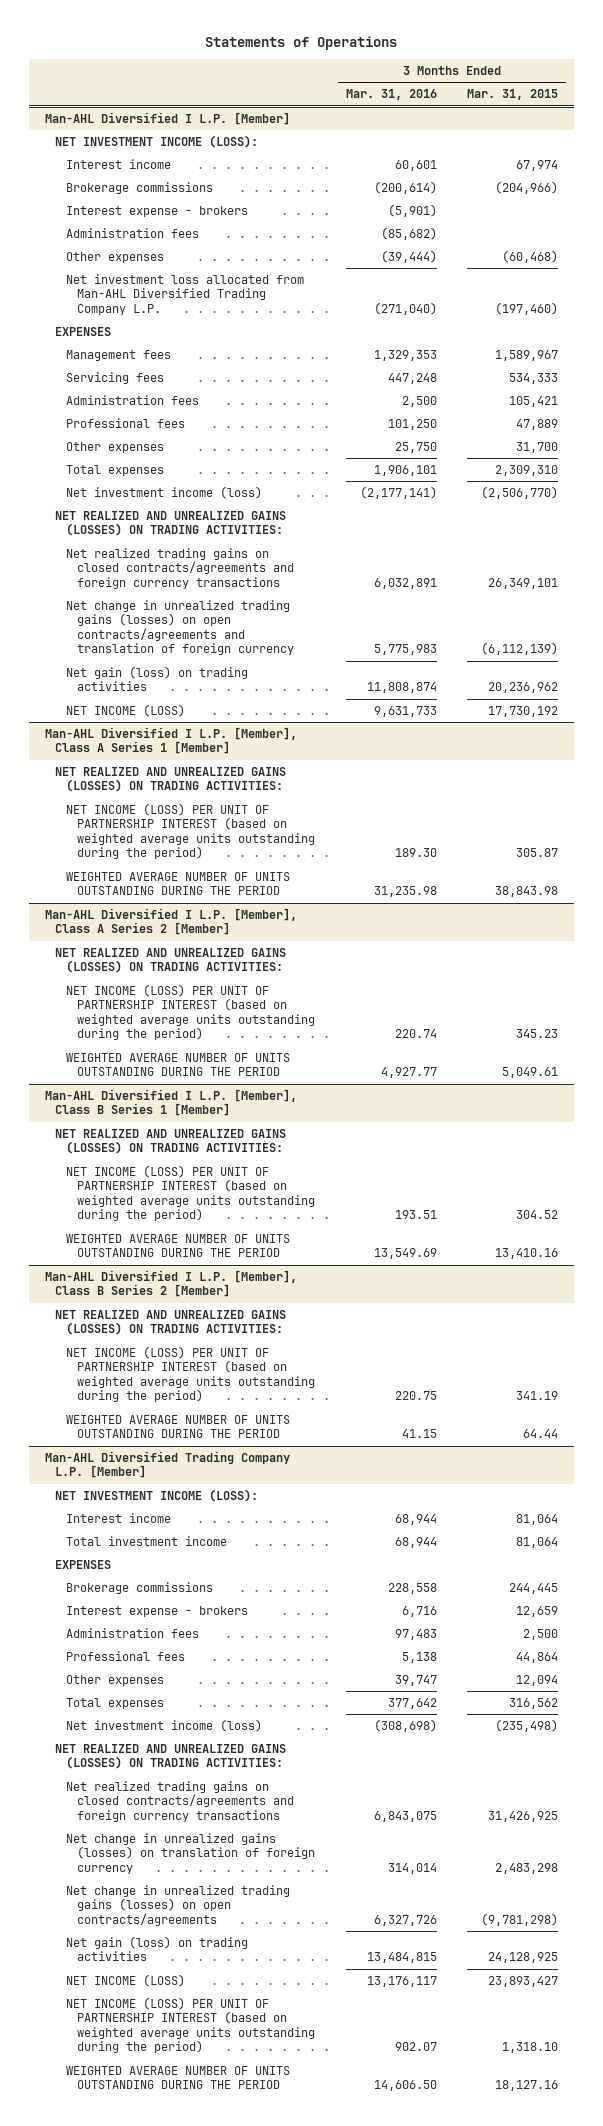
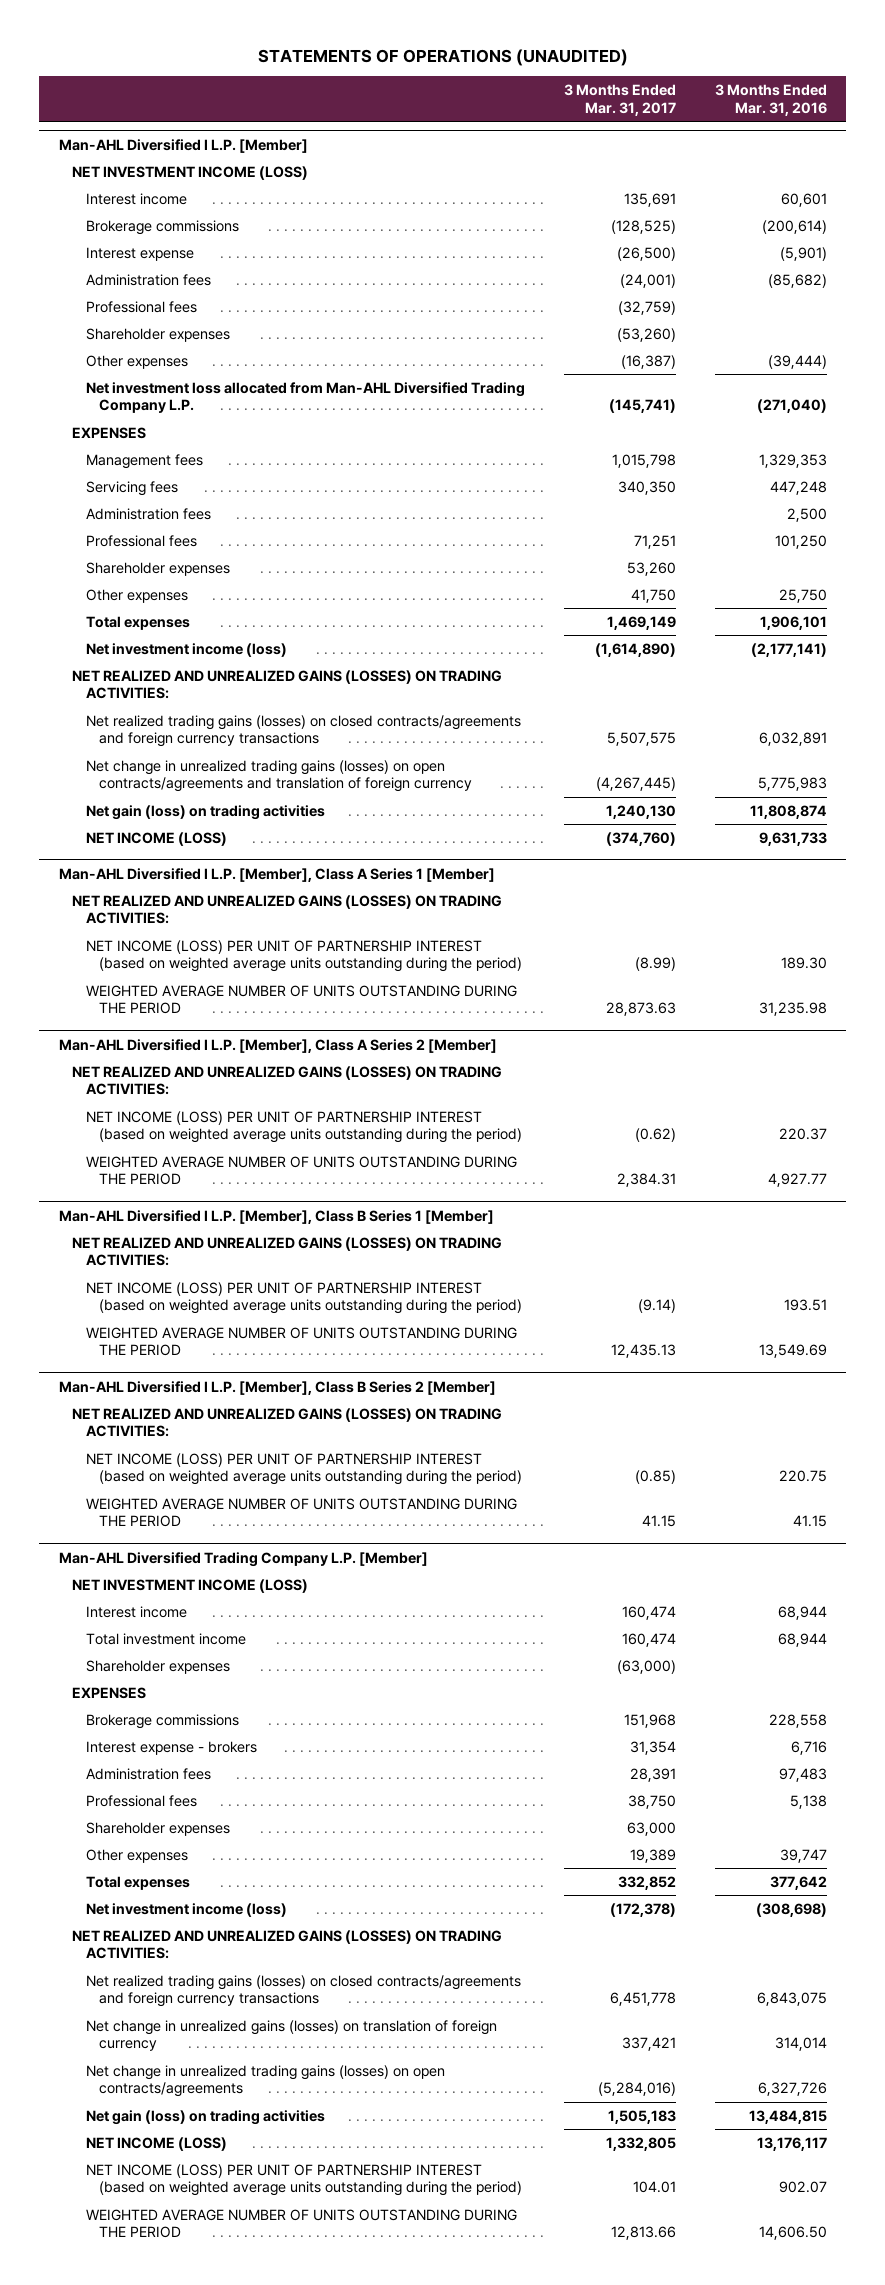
- Statements of Operations
+ STATEMENTS OF OPERATIONS (UNAUDITED)
- | 3 Months Ended Mar. 31, 2016 | 3 Months Ended Mar. 31, 2015
+ | 3 Months Ended Mar. 31, 2017 | 3 Months Ended Mar. 31, 2016
@ Man-AHL Diversified I L.P. [Member]
- NET INVESTMENT INCOME (LOSS):
+ NET INVESTMENT INCOME (LOSS)
- Interest expense - brokers | (5,901) |
+ Interest expense | (26,500) | (5,901)
+ Professional fees | (32,759) |
+ Shareholder expenses | (53,260) |
+ Shareholder expenses | 53,260 |
- Net realized trading gains on closed contracts/agreements and foreign currency transactions | 6,032,891 | 26,349,101
+ Net realized trading gains (losses) on closed contracts/agreements and foreign currency transactions | 5,507,575 | 6,032,891
@ Man-AHL Diversified I L.P. [Member], Class A Series 2 [Member]
- NET INCOME (LOSS) PER UNIT OF PARTNERSHIP INTEREST (based on weighted average units outstanding during the period) | 220.74 | 345.23
+ NET INCOME (LOSS) PER UNIT OF PARTNERSHIP INTEREST (based on weighted average units outstanding during the period) | (0.62) | 220.37
@ Man-AHL Diversified Trading Company L.P. [Member]
- NET INVESTMENT INCOME (LOSS):
+ NET INVESTMENT INCOME (LOSS)
+ Shareholder expenses | (63,000) |
+ Shareholder expenses | 63,000 |
- Net realized trading gains on closed contracts/agreements and foreign currency transactions | 6,843,075 | 31,426,925
+ Net realized trading gains (losses) on closed contracts/agreements and foreign currency transactions | 6,451,778 | 6,843,075

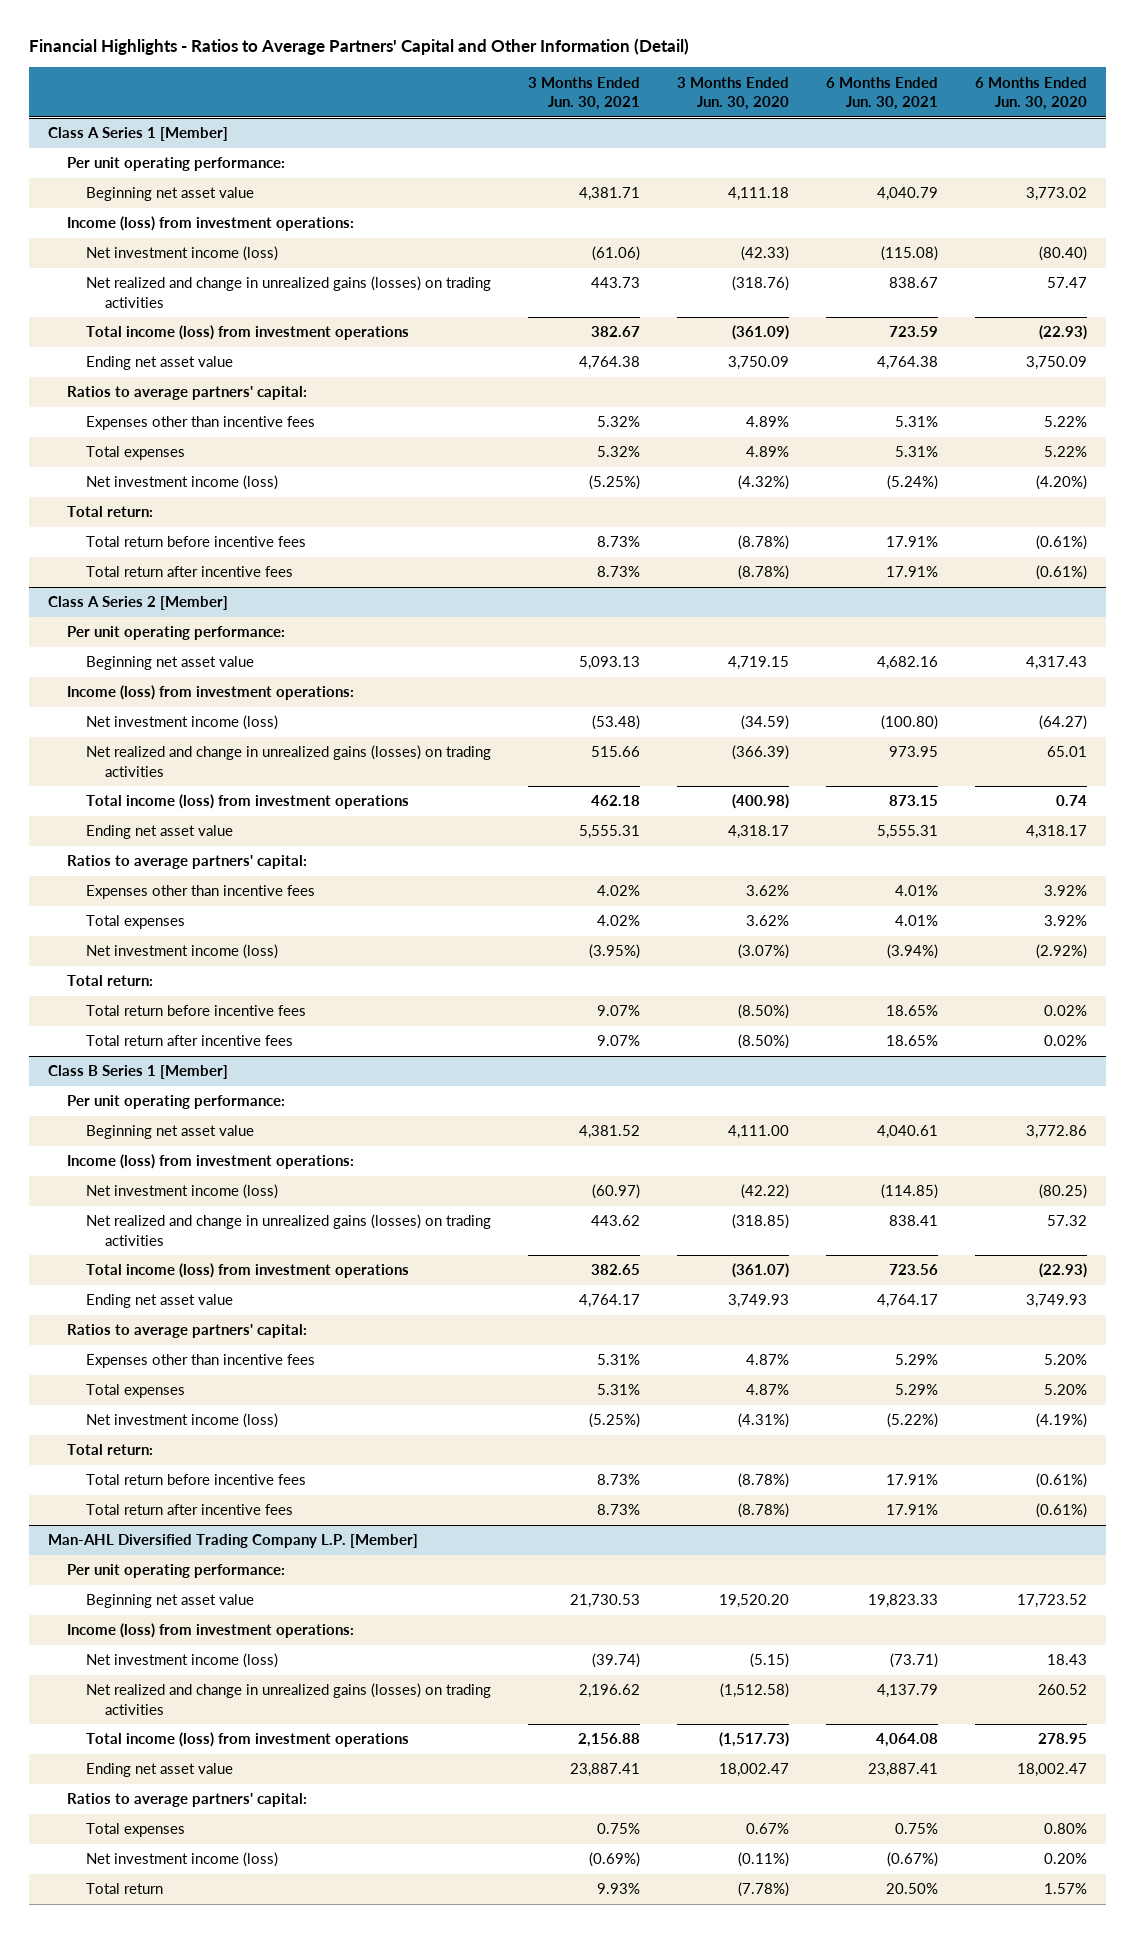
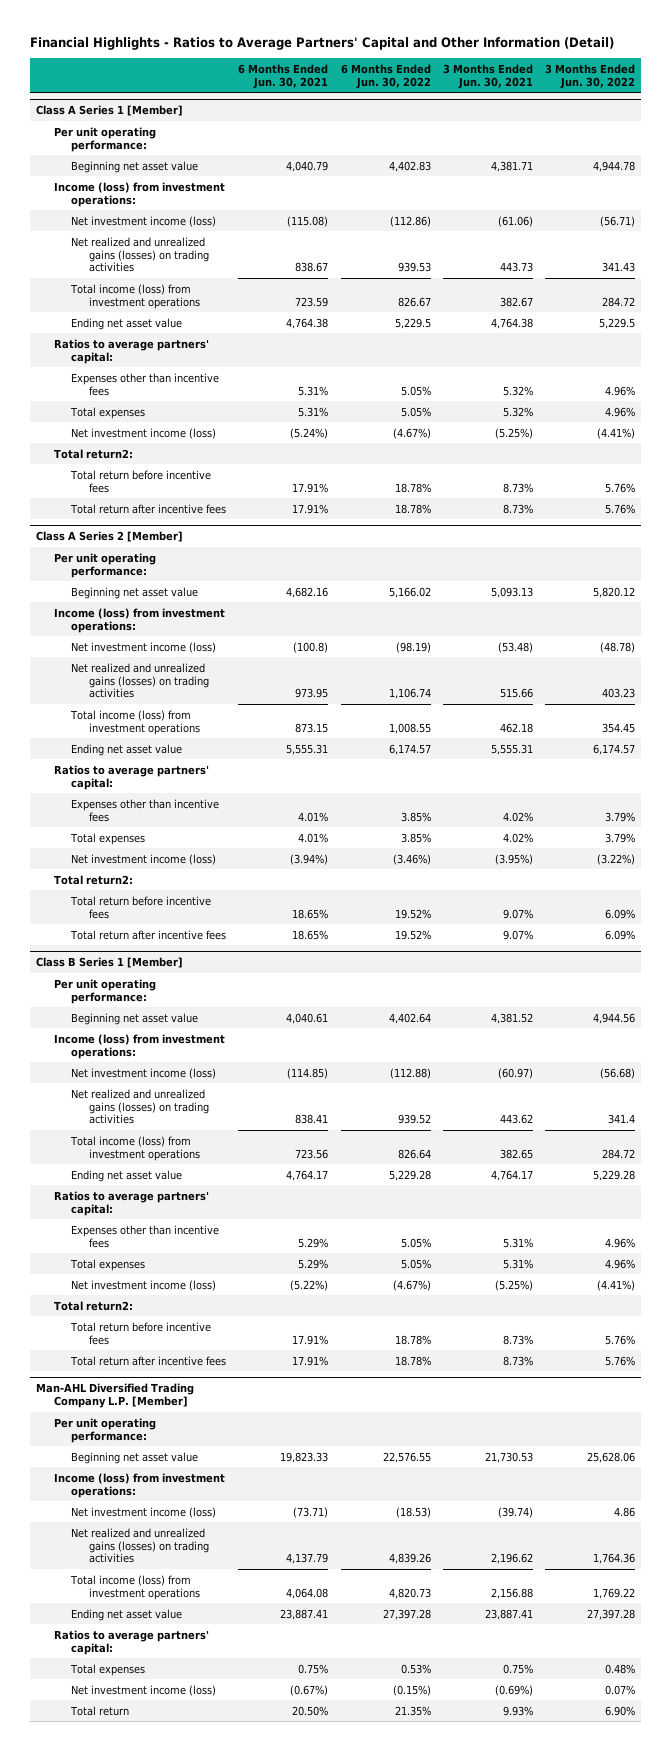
- | 3 Months Ended Jun. 30, 2021 | 3 Months Ended Jun. 30, 2020 | 6 Months Ended Jun. 30, 2021 | 6 Months Ended Jun. 30, 2020
+ | 6 Months Ended Jun. 30, 2021 | 6 Months Ended Jun. 30, 2022 | 3 Months Ended Jun. 30, 2021 | 3 Months Ended Jun. 30, 2022
@ Class A Series 1 [Member]
- Net realized and change in unrealized gains (losses) on trading activities | 443.73 | (318.76) | 838.67 | 57.47
+ Net realized and unrealized gains (losses) on trading activities | 838.67 | 939.53 | 443.73 | 341.43
- Total return:
+ Total return2:
@ Class A Series 2 [Member]
- Net investment income (loss) | (53.48) | (34.59) | (100.80) | (64.27)
- Net realized and change in unrealized gains (losses) on trading activities | 515.66 | (366.39) | 973.95 | 65.01
+ Net investment income (loss) | (100.8) | (98.19) | (53.48) | (48.78)
+ Net realized and unrealized gains (losses) on trading activities | 973.95 | 1,106.74 | 515.66 | 403.23
- Total return:
+ Total return2:
@ Class B Series 1 [Member]
- Net realized and change in unrealized gains (losses) on trading activities | 443.62 | (318.85) | 838.41 | 57.32
+ Net realized and unrealized gains (losses) on trading activities | 838.41 | 939.52 | 443.62 | 341.4
- Total return:
+ Total return2:
@ Man-AHL Diversified Trading Company L.P. [Member]
- Net realized and change in unrealized gains (losses) on trading activities | 2,196.62 | (1,512.58) | 4,137.79 | 260.52
+ Net realized and unrealized gains (losses) on trading activities | 4,137.79 | 4,839.26 | 2,196.62 | 1,764.36

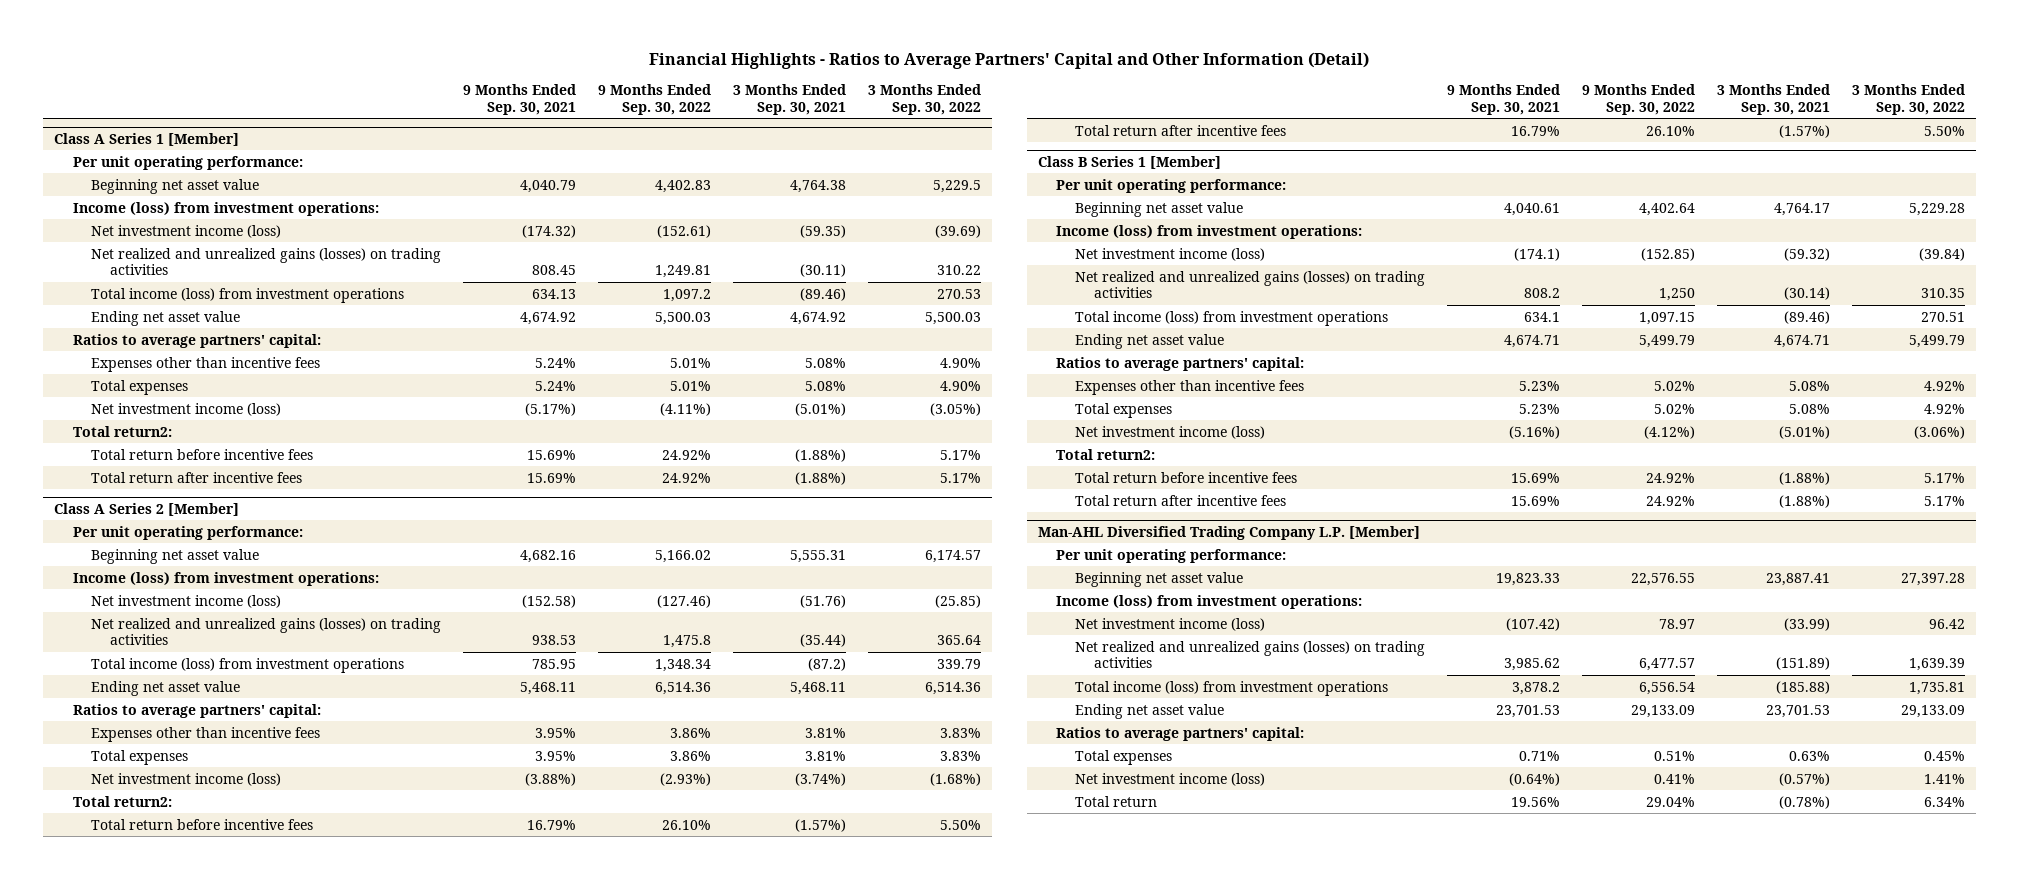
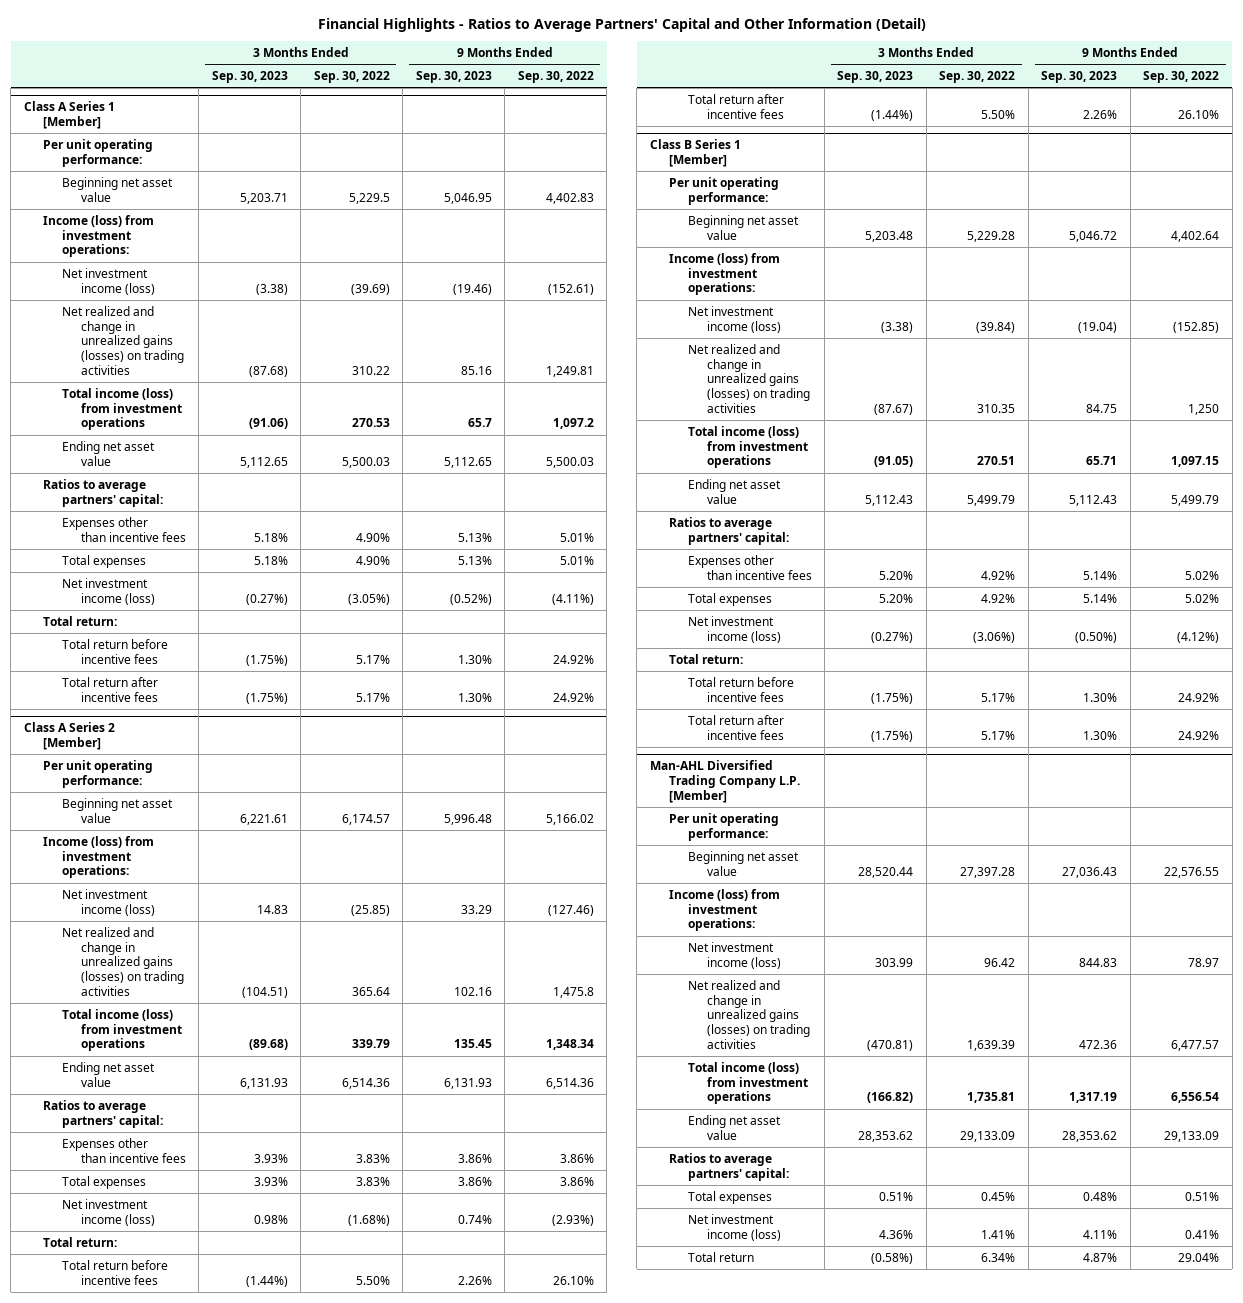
- | 9 Months Ended Sep. 30, 2021 | 9 Months Ended Sep. 30, 2022 | 3 Months Ended Sep. 30, 2021 | 3 Months Ended Sep. 30, 2022
+ | 3 Months Ended Sep. 30, 2023 | 3 Months Ended Sep. 30, 2022 | 9 Months Ended Sep. 30, 2023 | 9 Months Ended Sep. 30, 2022
@ Class A Series 1 [Member]
- Net realized and unrealized gains (losses) on trading activities | 808.45 | 1,249.81 | (30.11) | 310.22
+ Net realized and change in unrealized gains (losses) on trading activities | (87.68) | 310.22 | 85.16 | 1,249.81
- Total return2:
+ Total return:
@ Class A Series 2 [Member]
- Net realized and unrealized gains (losses) on trading activities | 938.53 | 1,475.8 | (35.44) | 365.64
+ Net realized and change in unrealized gains (losses) on trading activities | (104.51) | 365.64 | 102.16 | 1,475.8
- Total return2:
+ Total return:
@ Class B Series 1 [Member]
- Net realized and unrealized gains (losses) on trading activities | 808.2 | 1,250 | (30.14) | 310.35
+ Net realized and change in unrealized gains (losses) on trading activities | (87.67) | 310.35 | 84.75 | 1,250
- Total return2:
+ Total return:
@ Man-AHL Diversified Trading Company L.P. [Member]
- Net realized and unrealized gains (losses) on trading activities | 3,985.62 | 6,477.57 | (151.89) | 1,639.39
+ Net realized and change in unrealized gains (losses) on trading activities | (470.81) | 1,639.39 | 472.36 | 6,477.57

